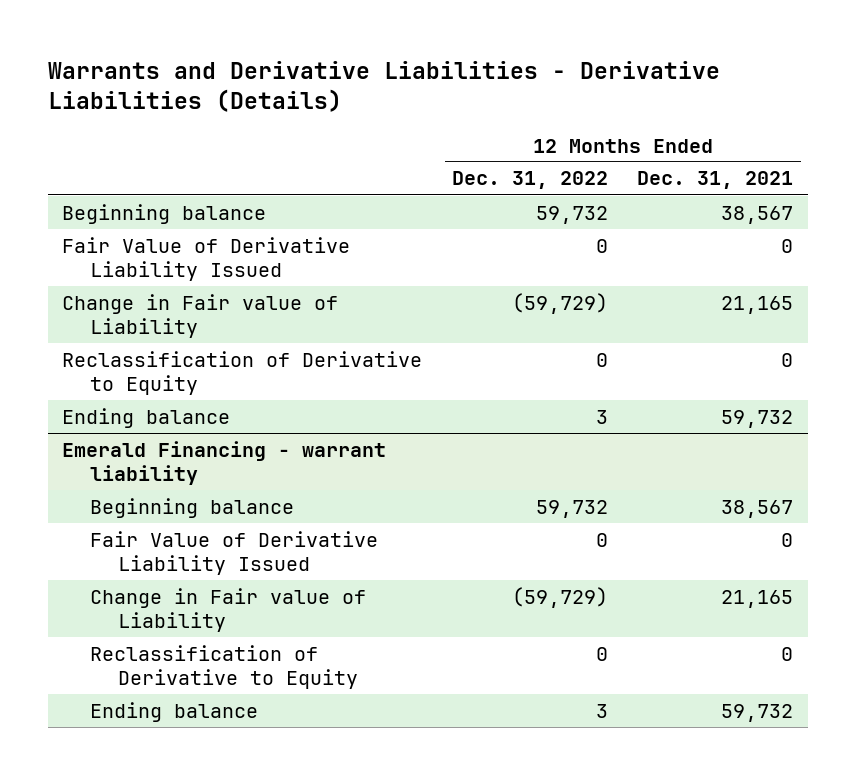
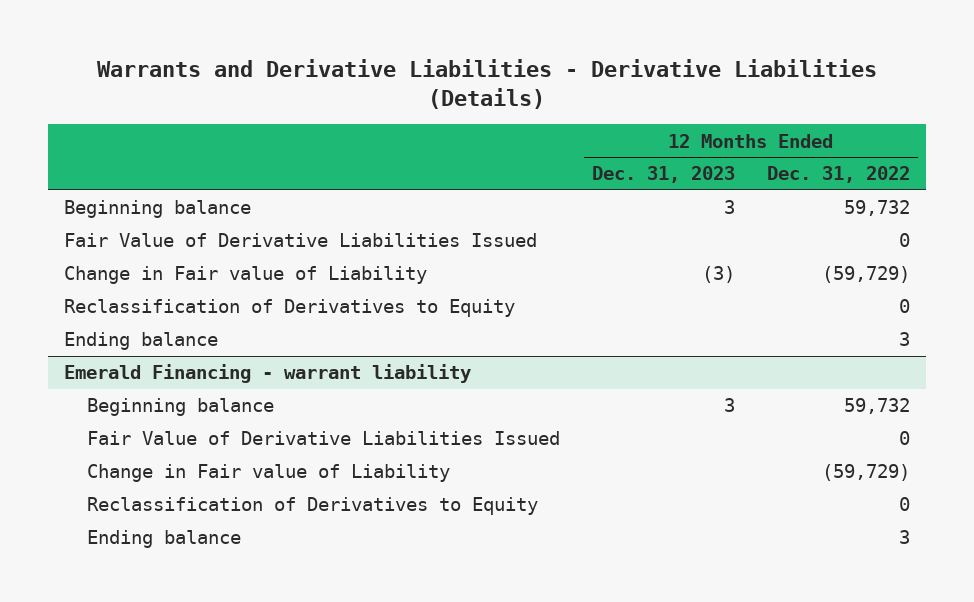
- | 12 Months Ended Dec. 31, 2022 | 12 Months Ended Dec. 31, 2021
+ | 12 Months Ended Dec. 31, 2023 | 12 Months Ended Dec. 31, 2022
- Fair Value of Derivative Liability Issued | 0 | 0
+ Fair Value of Derivative Liabilities Issued | | 0
- Reclassification of Derivative to Equity | 0 | 0
+ Reclassification of Derivatives to Equity | | 0
@ Emerald Financing - warrant liability
- Fair Value of Derivative Liability Issued | 0 | 0
+ Fair Value of Derivative Liabilities Issued | | 0
- Reclassification of Derivative to Equity | 0 | 0
+ Reclassification of Derivatives to Equity | | 0

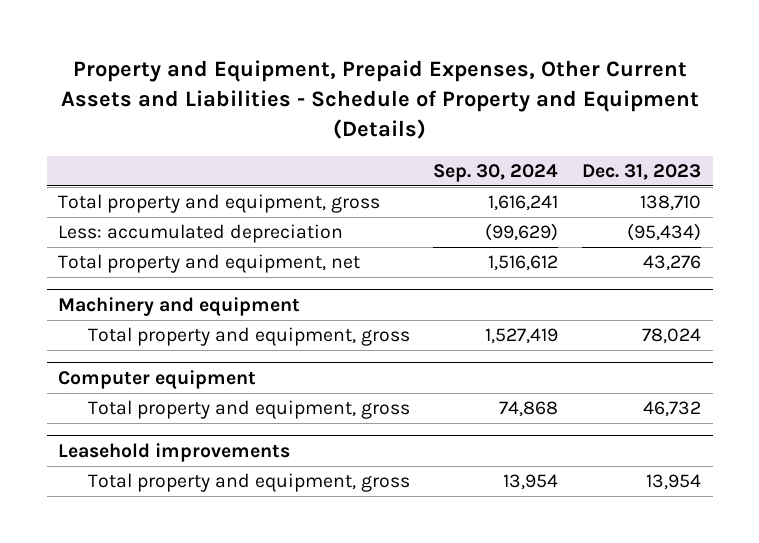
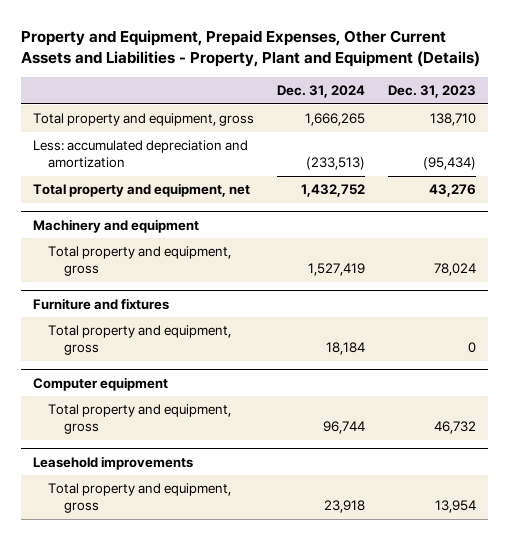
- Property and Equipment, Prepaid Expenses, Other Current Assets and Liabilities - Schedule of Property and Equipment (Details)
+ Property and Equipment, Prepaid Expenses, Other Current Assets and Liabilities - Property, Plant and Equipment (Details)
- | Sep. 30, 2024 | Dec. 31, 2023
+ | Dec. 31, 2024 | Dec. 31, 2023
- Less: accumulated depreciation | (99,629) | (95,434)
+ Less: accumulated depreciation and amortization | (233,513) | (95,434)
+ Furniture and fixtures
+ Total property and equipment, gross | 18,184 | 0

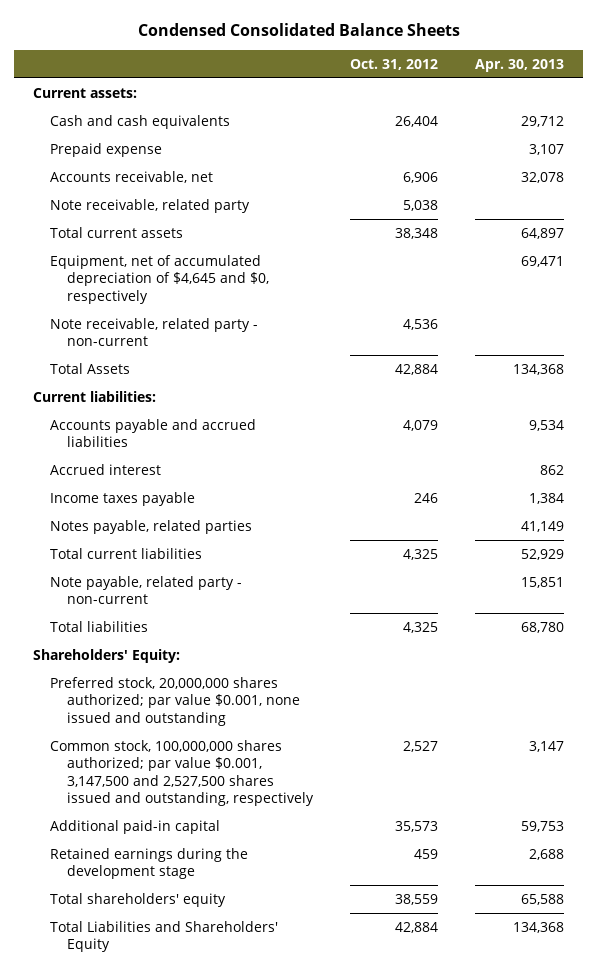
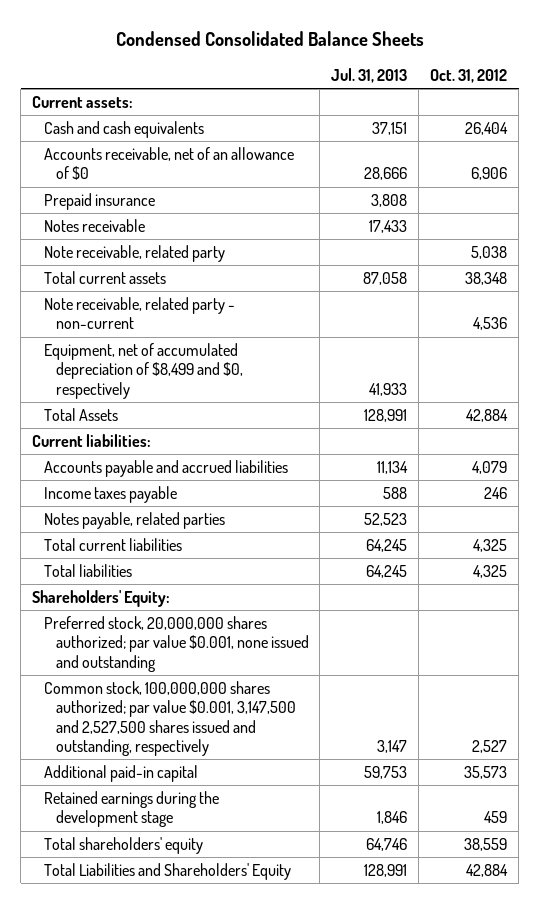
- | Oct. 31, 2012 | Apr. 30, 2013
+ | Jul. 31, 2013 | Oct. 31, 2012
- Prepaid expense | | 3,107
- Accounts receivable, net | 6,906 | 32,078
+ Accounts receivable, net of an allowance of $0 | 28,666 | 6,906
+ Prepaid insurance | 3,808 |
+ Notes receivable | 17,433 |
- Equipment, net of accumulated depreciation of $4,645 and $0, respectively | | 69,471
+ Equipment, net of accumulated depreciation of $8,499 and $0, respectively | 41,933 |
- Accrued interest | | 862
- Note payable, related party - non-current | | 15,851

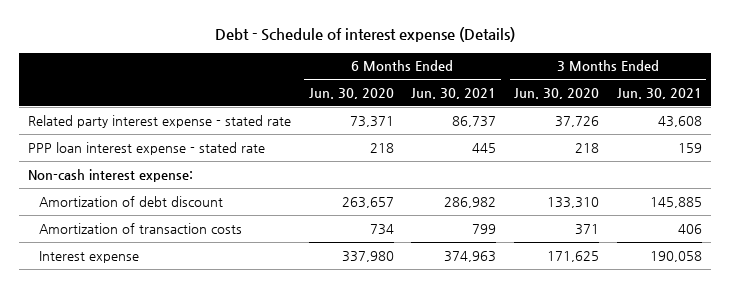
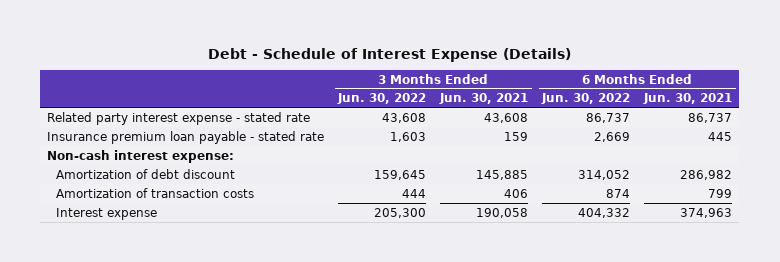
- Debt - Schedule of interest expense (Details)
+ Debt - Schedule of Interest Expense (Details)
- | 6 Months Ended Jun. 30, 2020 | 6 Months Ended Jun. 30, 2021 | 3 Months Ended Jun. 30, 2020 | 3 Months Ended Jun. 30, 2021
+ | 3 Months Ended Jun. 30, 2022 | 3 Months Ended Jun. 30, 2021 | 6 Months Ended Jun. 30, 2022 | 6 Months Ended Jun. 30, 2021
- PPP loan interest expense - stated rate | 218 | 445 | 218 | 159
+ Insurance premium loan payable - stated rate | 1,603 | 159 | 2,669 | 445

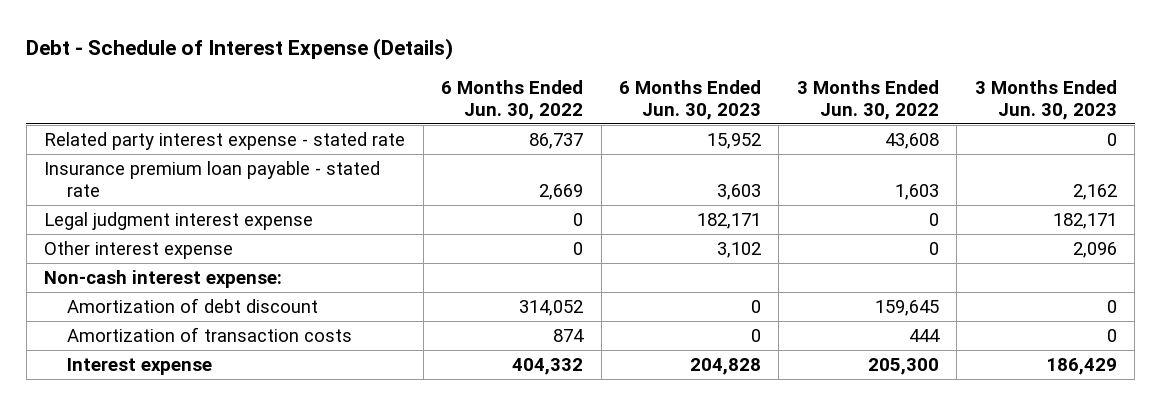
- | 3 Months Ended Jun. 30, 2022 | 3 Months Ended Jun. 30, 2021 | 6 Months Ended Jun. 30, 2022 | 6 Months Ended Jun. 30, 2021
+ | 6 Months Ended Jun. 30, 2022 | 6 Months Ended Jun. 30, 2023 | 3 Months Ended Jun. 30, 2022 | 3 Months Ended Jun. 30, 2023
+ Legal judgment interest expense | 0 | 182,171 | 0 | 182,171
+ Other interest expense | 0 | 3,102 | 0 | 2,096

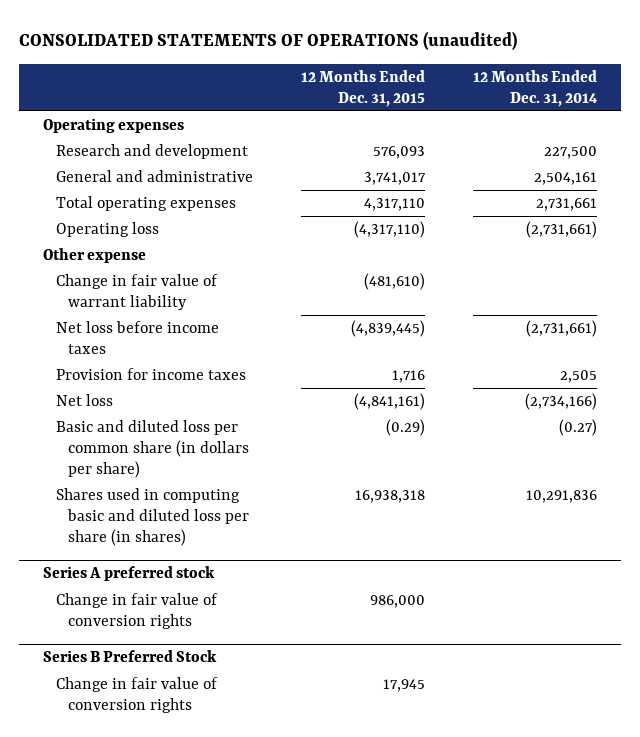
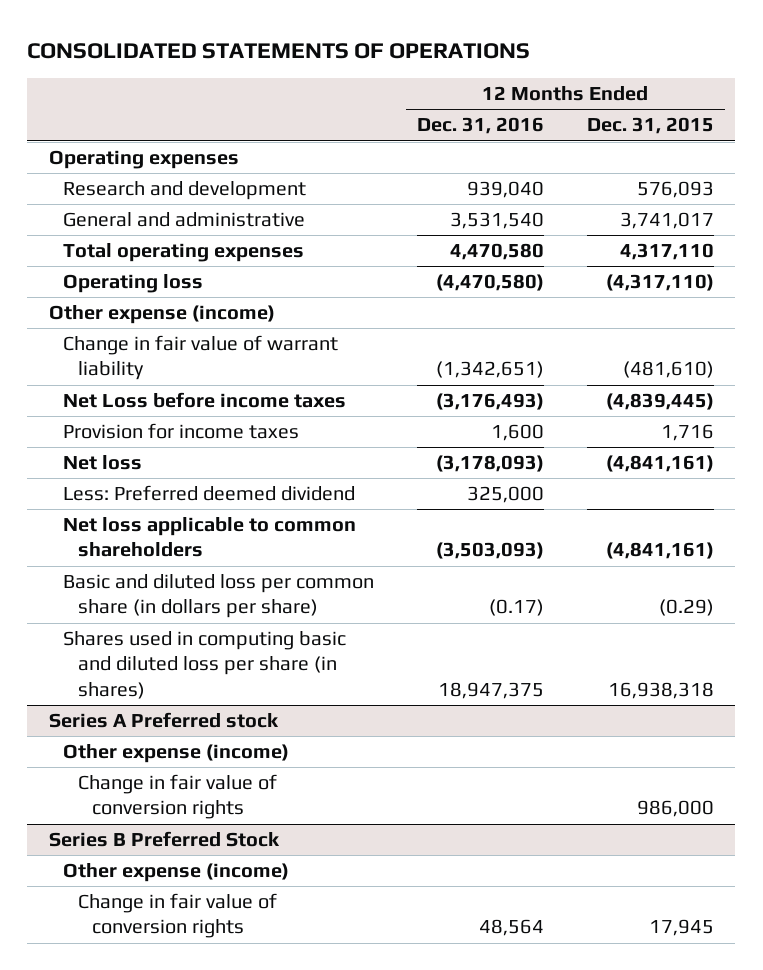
- CONSOLIDATED STATEMENTS OF OPERATIONS (unaudited)
+ CONSOLIDATED STATEMENTS OF OPERATIONS
- | 12 Months Ended Dec. 31, 2015 | 12 Months Ended Dec. 31, 2014
+ | 12 Months Ended Dec. 31, 2016 | 12 Months Ended Dec. 31, 2015
- Other expense
+ Other expense (income)
- Net loss before income taxes | (4,839,445) | (2,731,661)
+ Net Loss before income taxes | (3,176,493) | (4,839,445)
+ Less: Preferred deemed dividend | 325,000 |
+ Net loss applicable to common shareholders | (3,503,093) | (4,841,161)
- Series A preferred stock
+ Series A Preferred stock
+ Other expense (income)
@ Series B Preferred Stock
+ Other expense (income)

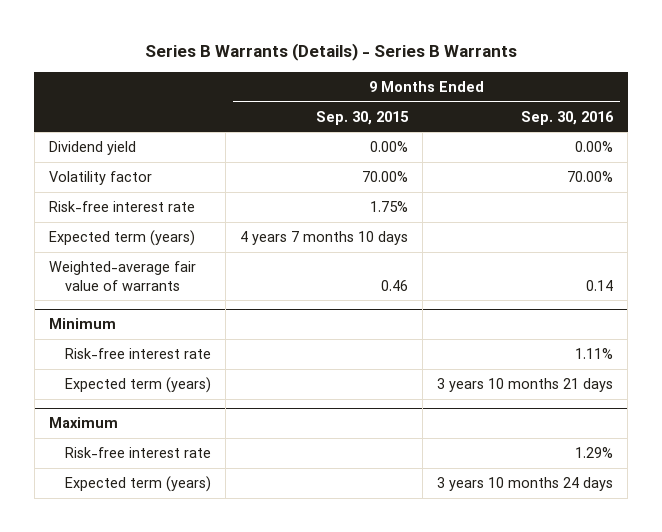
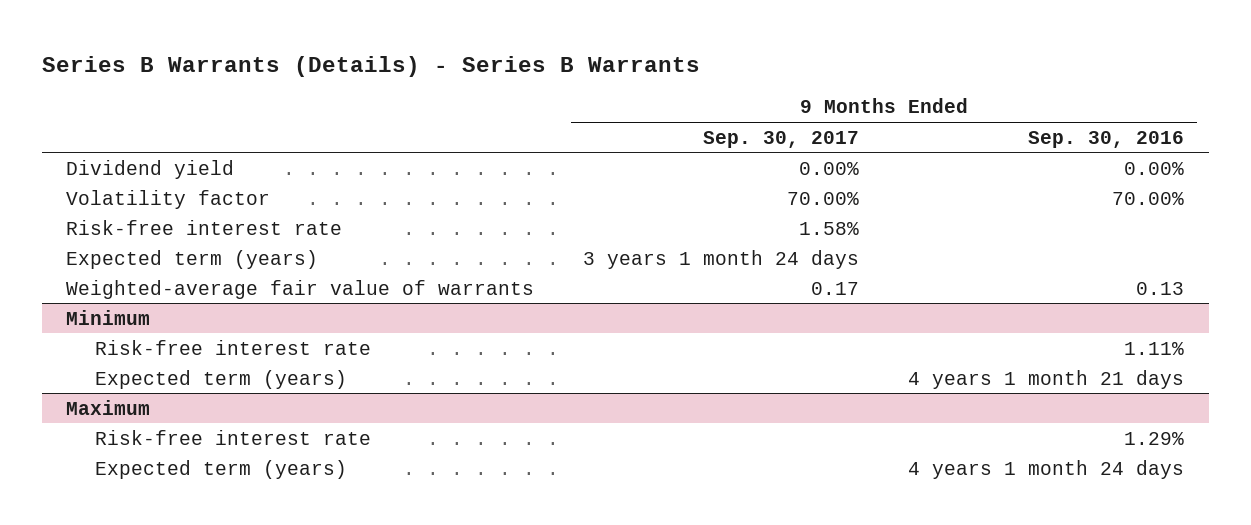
- | 9 Months Ended Sep. 30, 2015 | 9 Months Ended Sep. 30, 2016
+ | 9 Months Ended Sep. 30, 2017 | 9 Months Ended Sep. 30, 2016
- Weighted-average fair value of warrants | 0.46 | 0.14
+ Weighted-average fair value of warrants | 0.17 | 0.13
@ Minimum
- Expected term (years) | | 3 years 10 months 21 days
+ Expected term (years) | | 4 years 1 month 21 days
@ Maximum
- Expected term (years) | | 3 years 10 months 24 days
+ Expected term (years) | | 4 years 1 month 24 days

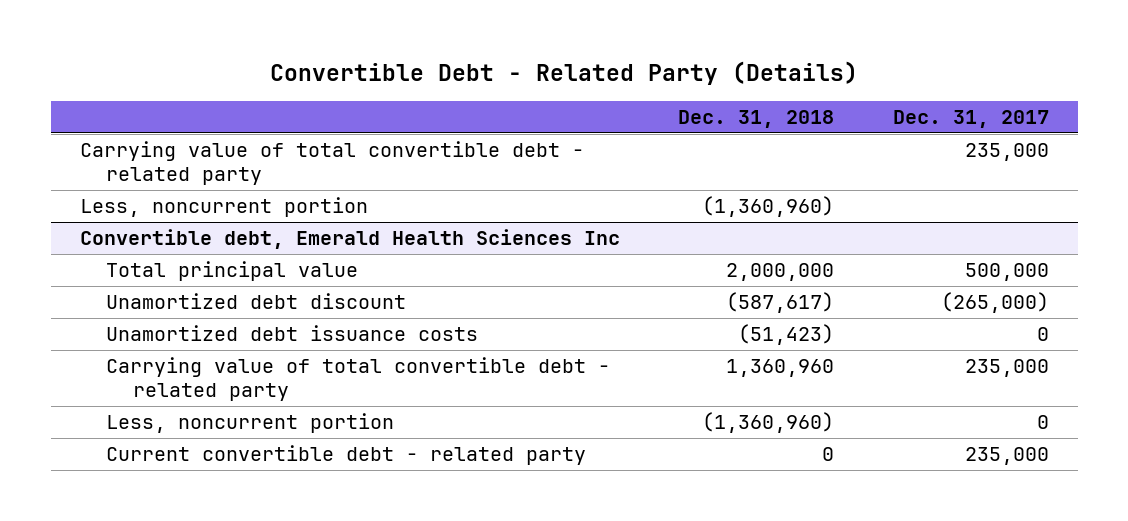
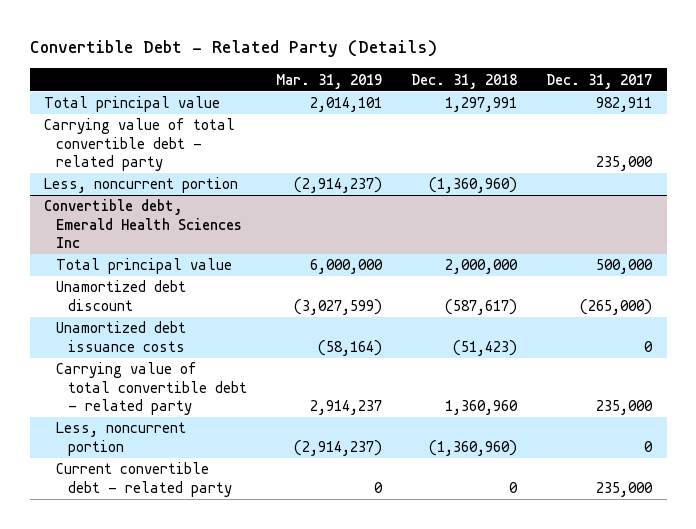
- | Dec. 31, 2018 | Dec. 31, 2017
+ | Mar. 31, 2019 | Dec. 31, 2018 | Dec. 31, 2017
+ Total principal value | 2,014,101 | 1,297,991 | 982,911

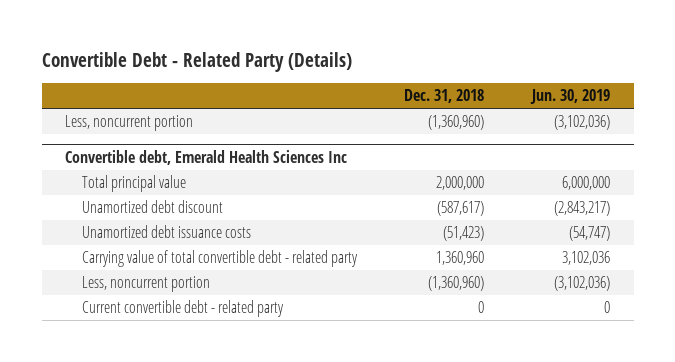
- | Mar. 31, 2019 | Dec. 31, 2018 | Dec. 31, 2017
+ | Dec. 31, 2018 | Jun. 30, 2019
- Total principal value | 2,014,101 | 1,297,991 | 982,911
- Carrying value of total convertible debt - related party | | | 235,000

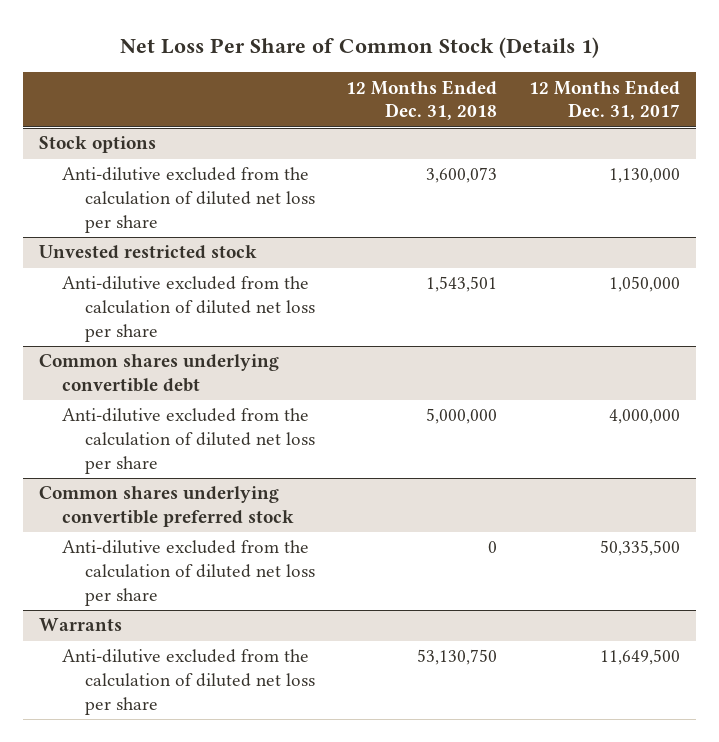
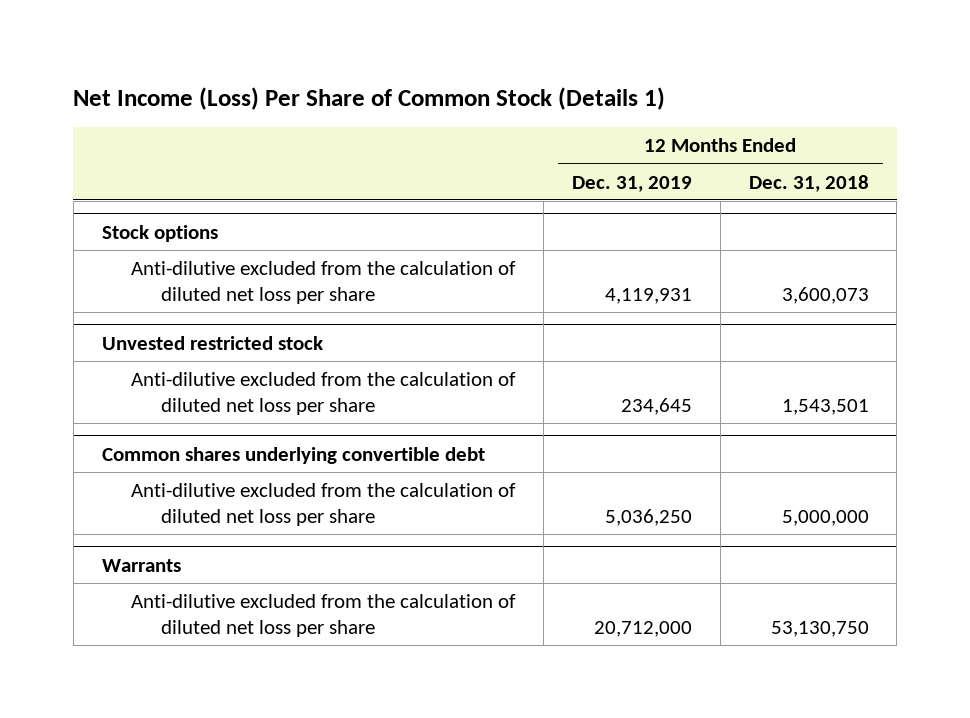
- Net Loss Per Share of Common Stock (Details 1)
+ Net Income (Loss) Per Share of Common Stock (Details 1)
- | 12 Months Ended Dec. 31, 2018 | 12 Months Ended Dec. 31, 2017
+ | 12 Months Ended Dec. 31, 2019 | 12 Months Ended Dec. 31, 2018
- Common shares underlying convertible preferred stock
- Anti-dilutive excluded from the calculation of diluted net loss per share | 0 | 50,335,500

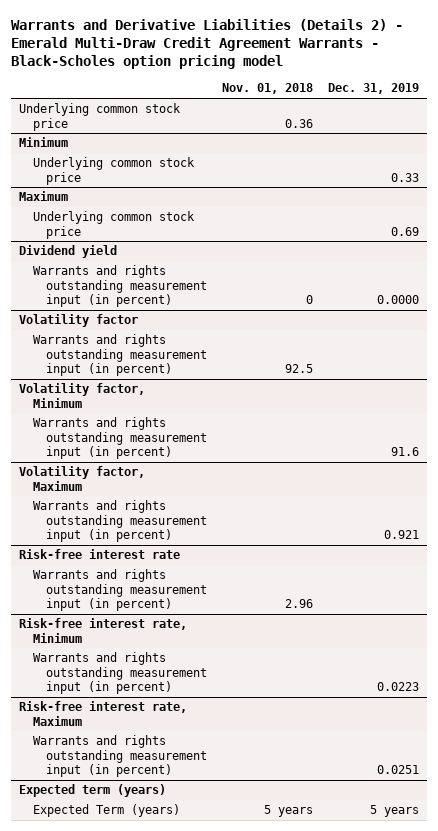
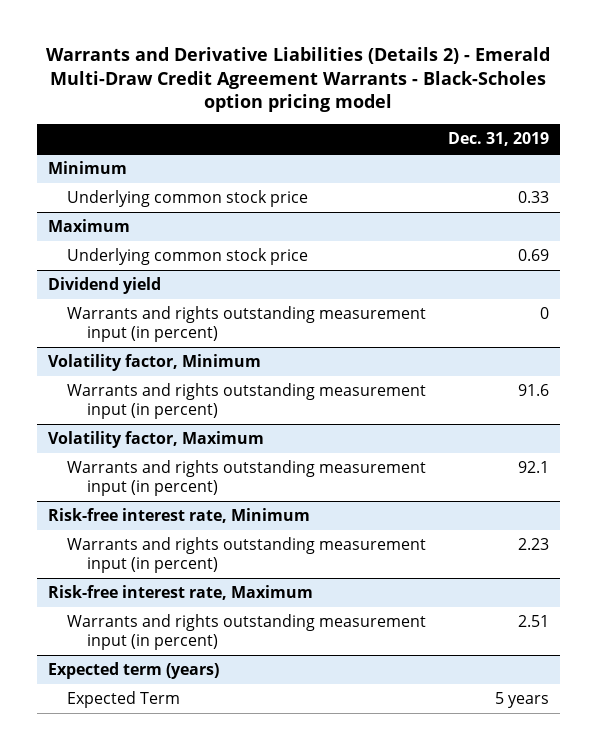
- | Nov. 01, 2018 | Dec. 31, 2019
+ | Dec. 31, 2019
- Underlying common stock price | 0.36 |
@ Dividend yield
- Warrants and rights outstanding measurement input (in percent) | 0 | 0.0000
- Volatility factor
- Warrants and rights outstanding measurement input (in percent) | 92.5 |
@ Dividend yield
+ Warrants and rights outstanding measurement input (in percent) | 0
@ Volatility factor, Maximum
- Warrants and rights outstanding measurement input (in percent) | | 0.921
- Risk-free interest rate
- Warrants and rights outstanding measurement input (in percent) | 2.96 |
@ Volatility factor, Maximum
+ Warrants and rights outstanding measurement input (in percent) | 92.1
@ Risk-free interest rate, Minimum
- Warrants and rights outstanding measurement input (in percent) | | 0.0223
+ Warrants and rights outstanding measurement input (in percent) | 2.23
@ Risk-free interest rate, Maximum
- Warrants and rights outstanding measurement input (in percent) | | 0.0251
+ Warrants and rights outstanding measurement input (in percent) | 2.51
@ Expected term (years)
- Expected Term (years) | 5 years | 5 years
+ Expected Term | 5 years

